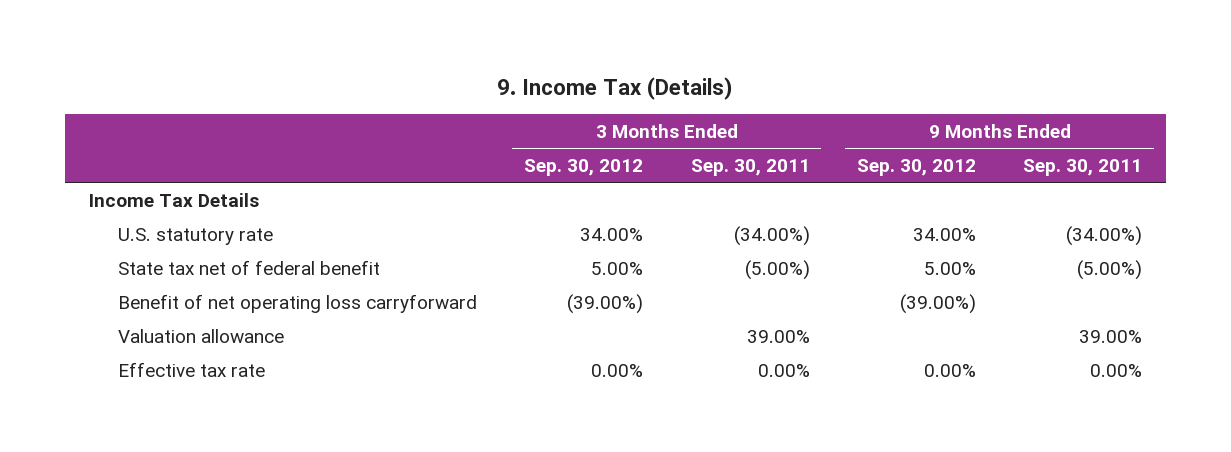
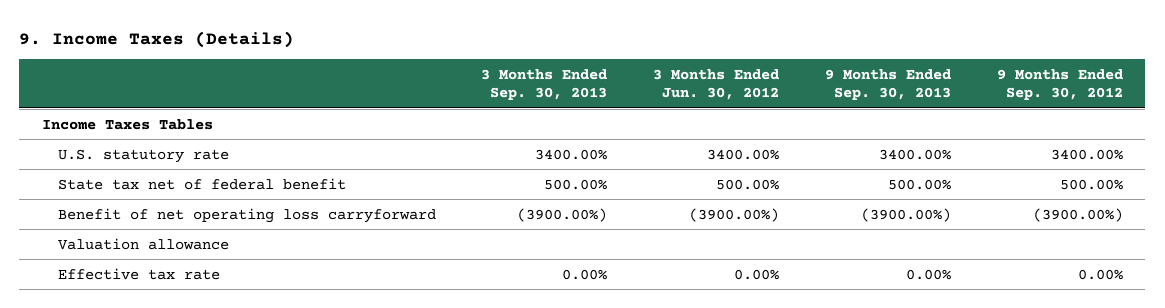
- 9. Income Tax (Details)
+ 9. Income Taxes (Details)
- | 3 Months Ended Sep. 30, 2012 | 3 Months Ended Sep. 30, 2011 | 9 Months Ended Sep. 30, 2012 | 9 Months Ended Sep. 30, 2011
+ | 3 Months Ended Sep. 30, 2013 | 3 Months Ended Jun. 30, 2012 | 9 Months Ended Sep. 30, 2013 | 9 Months Ended Sep. 30, 2012
- Income Tax Details
- U.S. statutory rate | 34.00% | (34.00%) | 34.00% | (34.00%)
- State tax net of federal benefit | 5.00% | (5.00%) | 5.00% | (5.00%)
- Benefit of net operating loss carryforward | (39.00%) | | (39.00%) |
+ Income Taxes Tables
+ U.S. statutory rate | 3400.00% | 3400.00% | 3400.00% | 3400.00%
+ State tax net of federal benefit | 500.00% | 500.00% | 500.00% | 500.00%
+ Benefit of net operating loss carryforward | (3900.00%) | (3900.00%) | (3900.00%) | (3900.00%)

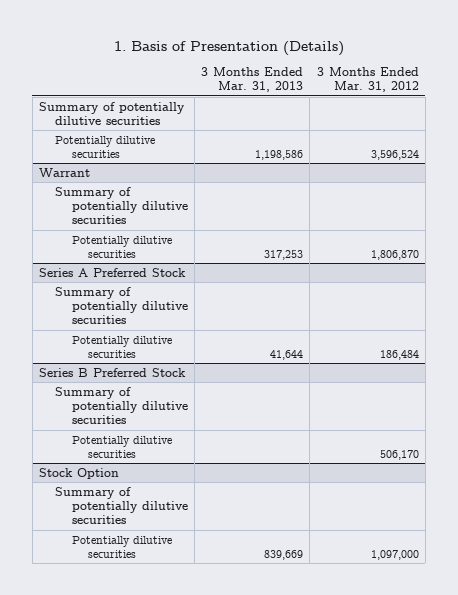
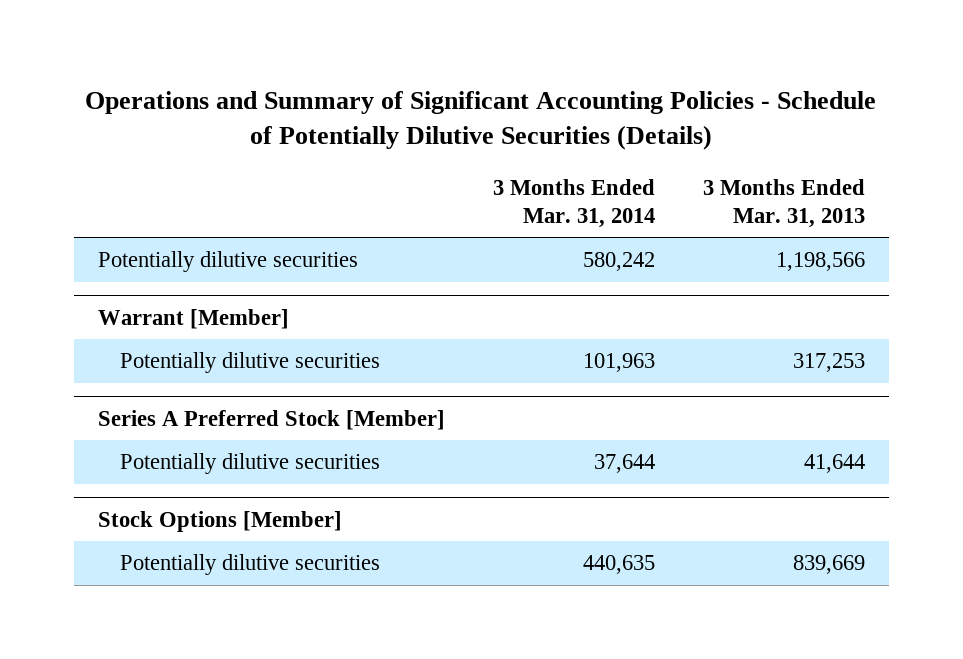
- 1. Basis of Presentation (Details)
+ Operations and Summary of Significant Accounting Policies - Schedule of Potentially Dilutive Securities (Details)
- | 3 Months Ended Mar. 31, 2013 | 3 Months Ended Mar. 31, 2012
+ | 3 Months Ended Mar. 31, 2014 | 3 Months Ended Mar. 31, 2013
- Summary of potentially dilutive securities
- Potentially dilutive securities | 1,198,586 | 3,596,524
- Warrant
- Summary of potentially dilutive securities
+ Potentially dilutive securities | 580,242 | 1,198,566
+ Warrant [Member]
- Series A Preferred Stock
- Summary of potentially dilutive securities
+ Series A Preferred Stock [Member]
- Series B Preferred Stock
- Summary of potentially dilutive securities
- Potentially dilutive securities | | 506,170
- Stock Option
- Summary of potentially dilutive securities
+ Stock Options [Member]

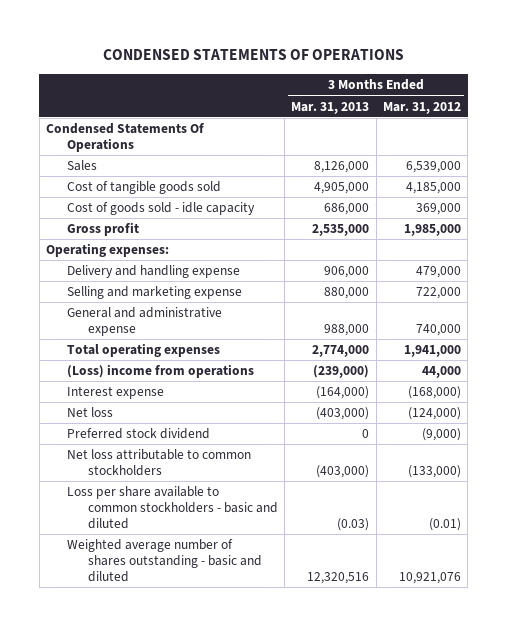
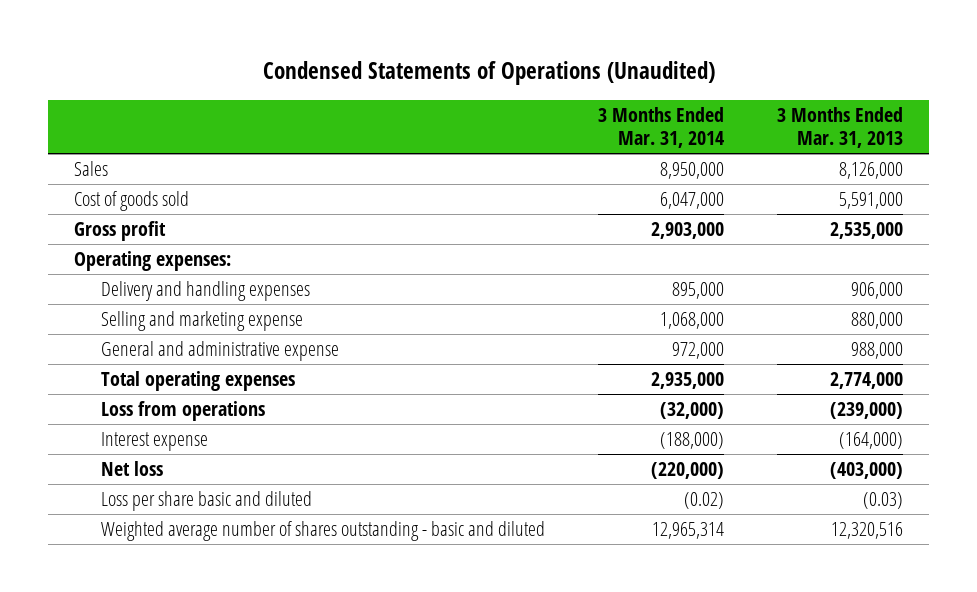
- CONDENSED STATEMENTS OF OPERATIONS
+ Condensed Statements of Operations (Unaudited)
- | 3 Months Ended Mar. 31, 2013 | 3 Months Ended Mar. 31, 2012
+ | 3 Months Ended Mar. 31, 2014 | 3 Months Ended Mar. 31, 2013
- Condensed Statements Of Operations
- Cost of tangible goods sold | 4,905,000 | 4,185,000
- Cost of goods sold - idle capacity | 686,000 | 369,000
+ Cost of goods sold | 6,047,000 | 5,591,000
- Delivery and handling expense | 906,000 | 479,000
+ Delivery and handling expenses | 895,000 | 906,000
- (Loss) income from operations | (239,000) | 44,000
+ Loss from operations | (32,000) | (239,000)
- Preferred stock dividend | 0 | (9,000)
- Net loss attributable to common stockholders | (403,000) | (133,000)
- Loss per share available to common stockholders - basic and diluted | (0.03) | (0.01)
+ Loss per share basic and diluted | (0.02) | (0.03)

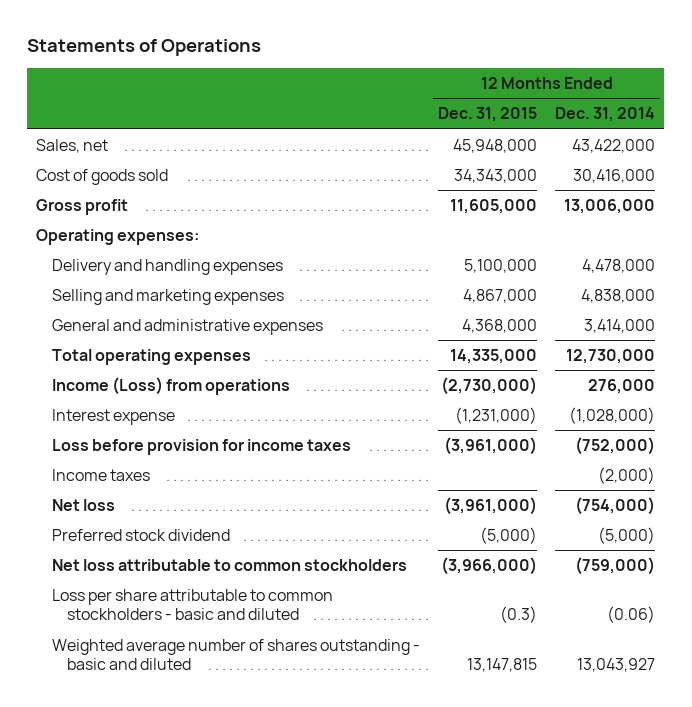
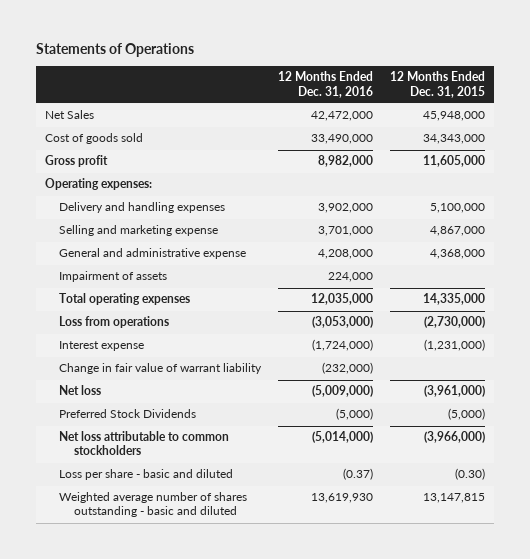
- | 12 Months Ended Dec. 31, 2015 | 12 Months Ended Dec. 31, 2014
+ | 12 Months Ended Dec. 31, 2016 | 12 Months Ended Dec. 31, 2015
- Sales, net | 45,948,000 | 43,422,000
+ Net Sales | 42,472,000 | 45,948,000
- Selling and marketing expenses | 4,867,000 | 4,838,000
- General and administrative expenses | 4,368,000 | 3,414,000
+ Selling and marketing expense | 3,701,000 | 4,867,000
+ General and administrative expense | 4,208,000 | 4,368,000
+ Impairment of assets | 224,000 |
- Income (Loss) from operations | (2,730,000) | 276,000
+ Loss from operations | (3,053,000) | (2,730,000)
- Loss before provision for income taxes | (3,961,000) | (752,000)
- Income taxes | | (2,000)
+ Change in fair value of warrant liability | (232,000) |
- Preferred stock dividend | (5,000) | (5,000)
+ Preferred Stock Dividends | (5,000) | (5,000)
- Loss per share attributable to common stockholders - basic and diluted | (0.3) | (0.06)
+ Loss per share - basic and diluted | (0.37) | (0.30)

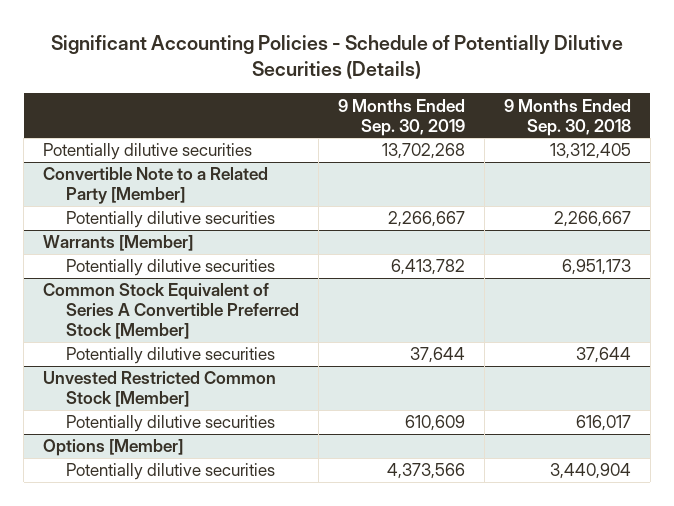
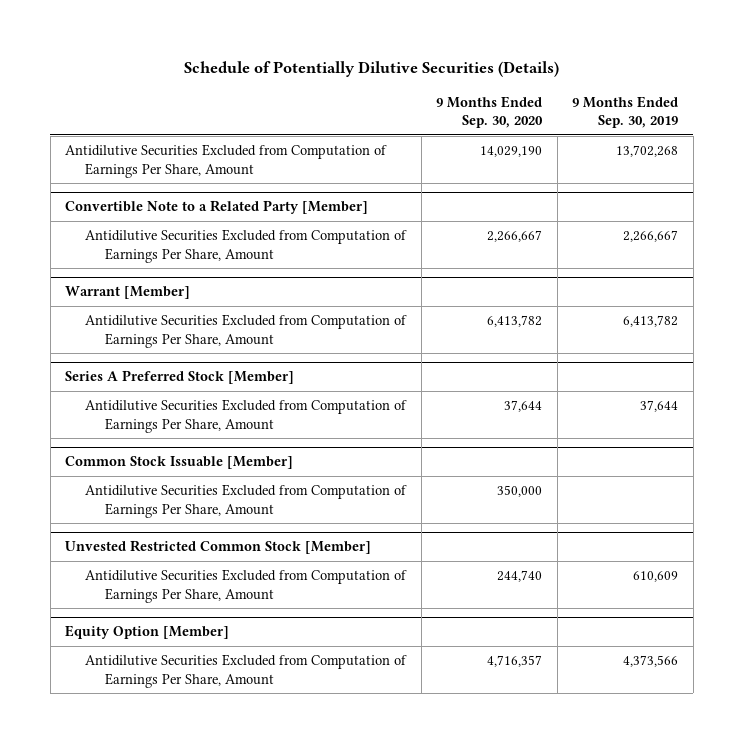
- Significant Accounting Policies - Schedule of Potentially Dilutive Securities (Details)
+ Schedule of Potentially Dilutive Securities (Details)
- | 9 Months Ended Sep. 30, 2019 | 9 Months Ended Sep. 30, 2018
+ | 9 Months Ended Sep. 30, 2020 | 9 Months Ended Sep. 30, 2019
- Potentially dilutive securities | 13,702,268 | 13,312,405
+ Antidilutive Securities Excluded from Computation of Earnings Per Share, Amount | 14,029,190 | 13,702,268
@ Convertible Note to a Related Party [Member]
- Potentially dilutive securities | 2,266,667 | 2,266,667
- Warrants [Member]
- Potentially dilutive securities | 6,413,782 | 6,951,173
- Common Stock Equivalent of Series A Convertible Preferred Stock [Member]
- Potentially dilutive securities | 37,644 | 37,644
@ Convertible Note to a Related Party [Member]
+ Antidilutive Securities Excluded from Computation of Earnings Per Share, Amount | 2,266,667 | 2,266,667
+ Warrant [Member]
+ Antidilutive Securities Excluded from Computation of Earnings Per Share, Amount | 6,413,782 | 6,413,782
+ Series A Preferred Stock [Member]
+ Antidilutive Securities Excluded from Computation of Earnings Per Share, Amount | 37,644 | 37,644
+ Common Stock Issuable [Member]
+ Antidilutive Securities Excluded from Computation of Earnings Per Share, Amount | 350,000 |
@ Unvested Restricted Common Stock [Member]
- Potentially dilutive securities | 610,609 | 616,017
- Options [Member]
- Potentially dilutive securities | 4,373,566 | 3,440,904
@ Unvested Restricted Common Stock [Member]
+ Antidilutive Securities Excluded from Computation of Earnings Per Share, Amount | 244,740 | 610,609
+ Equity Option [Member]
+ Antidilutive Securities Excluded from Computation of Earnings Per Share, Amount | 4,716,357 | 4,373,566

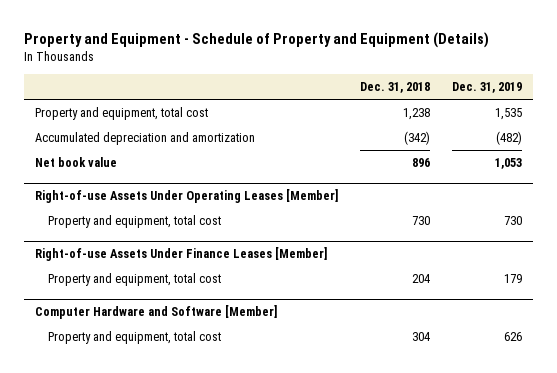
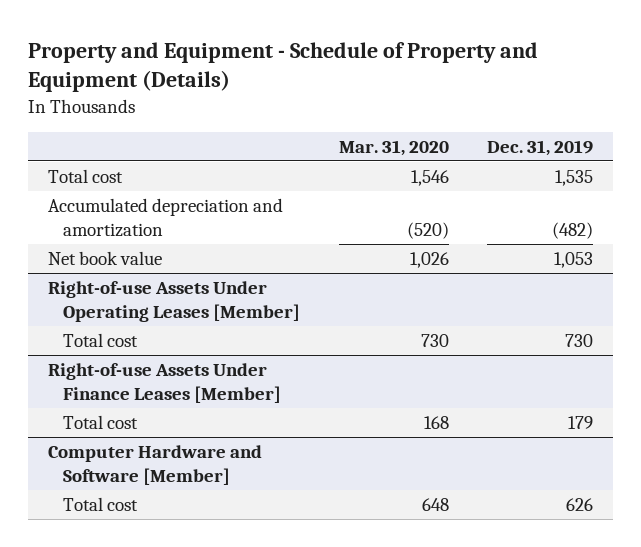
- | Dec. 31, 2018 | Dec. 31, 2019
+ | Mar. 31, 2020 | Dec. 31, 2019
- Property and equipment, total cost | 1,238 | 1,535
+ Total cost | 1,546 | 1,535
@ Right-of-use Assets Under Operating Leases [Member]
- Property and equipment, total cost | 730 | 730
+ Total cost | 730 | 730
@ Right-of-use Assets Under Finance Leases [Member]
- Property and equipment, total cost | 204 | 179
+ Total cost | 168 | 179
@ Computer Hardware and Software [Member]
- Property and equipment, total cost | 304 | 626
+ Total cost | 648 | 626

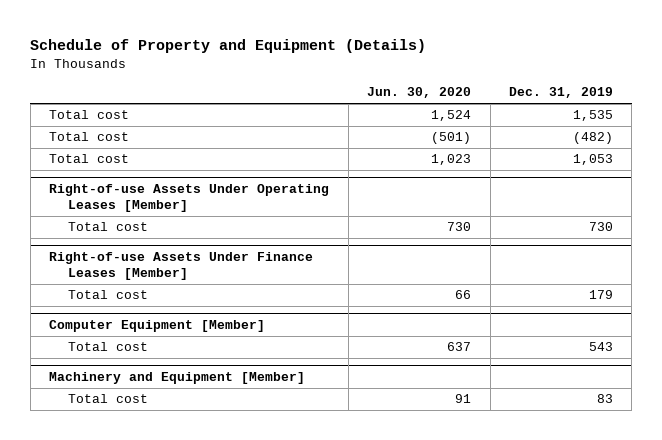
- Property and Equipment - Schedule of Property and Equipment (Details)
+ Schedule of Property and Equipment (Details)
- | Mar. 31, 2020 | Dec. 31, 2019
+ | Jun. 30, 2020 | Dec. 31, 2019
- Accumulated depreciation and amortization | (520) | (482)
- Net book value | 1,026 | 1,053
+ Total cost | (501) | (482)
+ Total cost | 1,023 | 1,053
- Computer Hardware and Software [Member]
- Total cost | 648 | 626
+ Computer Equipment [Member]
+ Total cost | 637 | 543
+ Machinery and Equipment [Member]
+ Total cost | 91 | 83

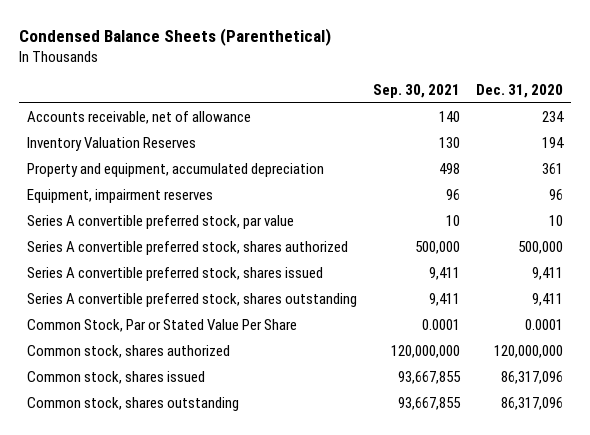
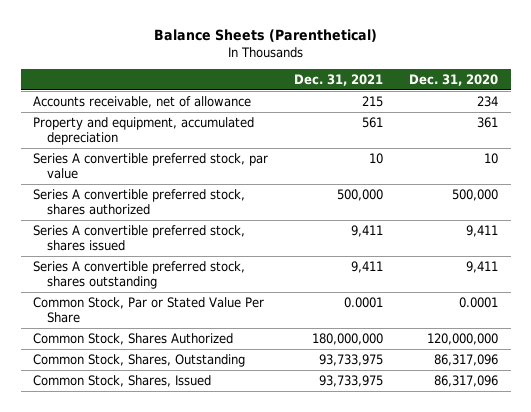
- Condensed Balance Sheets (Parenthetical)
+ Balance Sheets (Parenthetical)
- | Sep. 30, 2021 | Dec. 31, 2020
+ | Dec. 31, 2021 | Dec. 31, 2020
- Inventory Valuation Reserves | 130 | 194
- Equipment, impairment reserves | 96 | 96
- Common stock, shares authorized | 120,000,000 | 120,000,000
- Common stock, shares issued | 93,667,855 | 86,317,096
- Common stock, shares outstanding | 93,667,855 | 86,317,096
+ Common Stock, Shares Authorized | 180,000,000 | 120,000,000
+ Common Stock, Shares, Outstanding | 93,733,975 | 86,317,096
+ Common Stock, Shares, Issued | 93,733,975 | 86,317,096

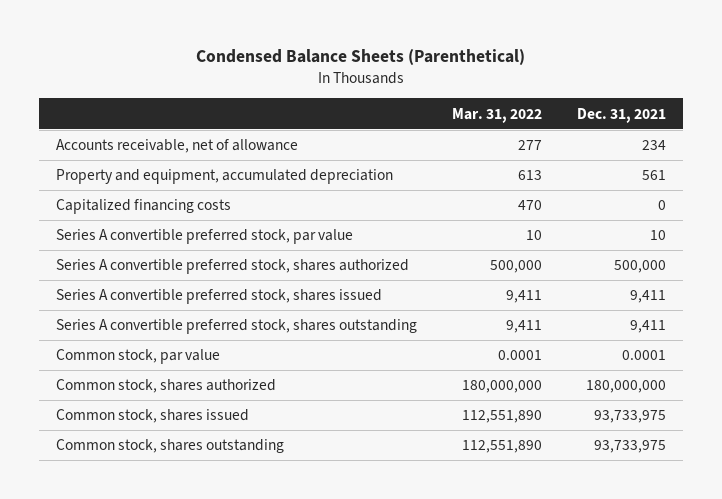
- Balance Sheets (Parenthetical)
+ Condensed Balance Sheets (Parenthetical)
- | Dec. 31, 2021 | Dec. 31, 2020
+ | Mar. 31, 2022 | Dec. 31, 2021
- Accounts receivable, net of allowance | 215 | 234
+ Accounts receivable, net of allowance | 277 | 234
+ Capitalized financing costs | 470 | 0
- Common Stock, Par or Stated Value Per Share | 0.0001 | 0.0001
- Common Stock, Shares Authorized | 180,000,000 | 120,000,000
- Common Stock, Shares, Outstanding | 93,733,975 | 86,317,096
- Common Stock, Shares, Issued | 93,733,975 | 86,317,096
+ Common stock, par value | 0.0001 | 0.0001
+ Common stock, shares authorized | 180,000,000 | 180,000,000
+ Common stock, shares issued | 112,551,890 | 93,733,975
+ Common stock, shares outstanding | 112,551,890 | 93,733,975

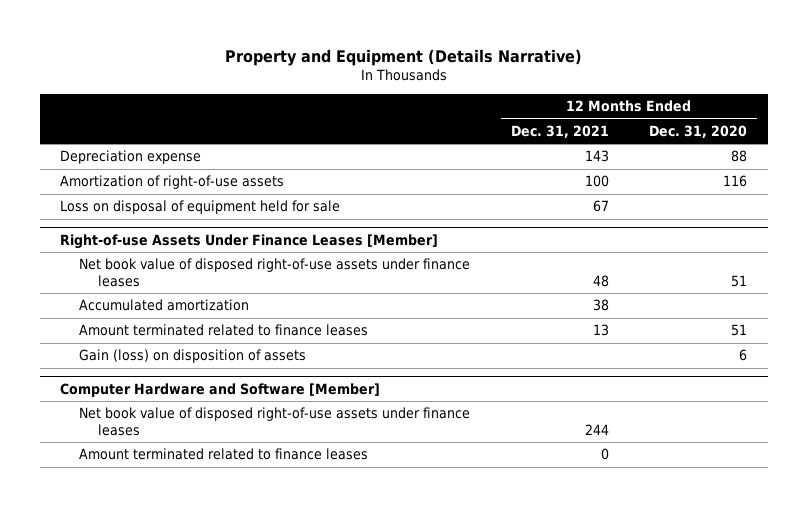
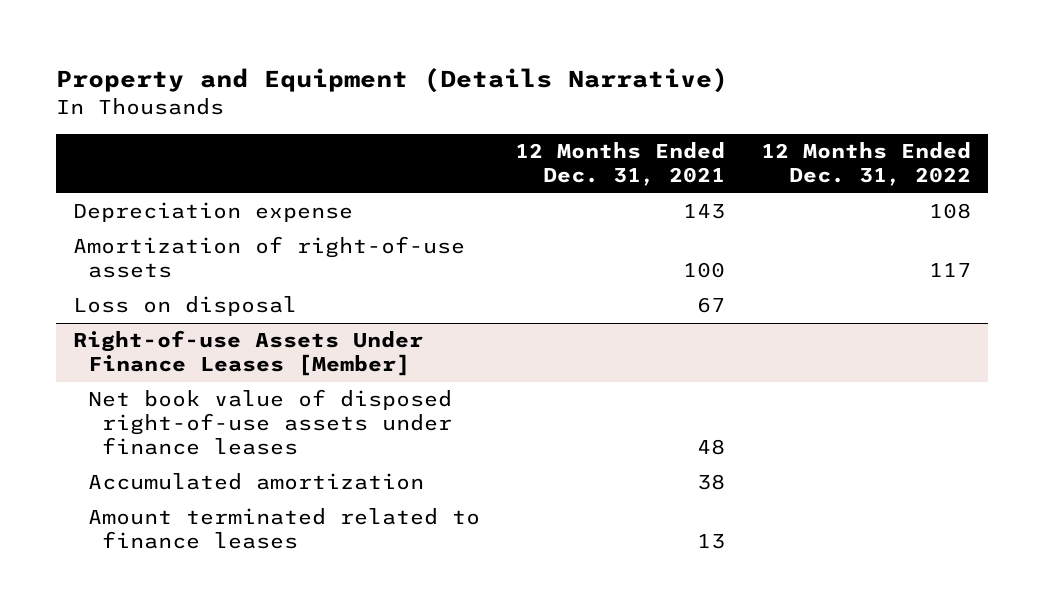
- | 12 Months Ended Dec. 31, 2021 | 12 Months Ended Dec. 31, 2020
+ | 12 Months Ended Dec. 31, 2021 | 12 Months Ended Dec. 31, 2022
- Loss on disposal of equipment held for sale | 67 |
+ Loss on disposal | 67 |
@ Right-of-use Assets Under Finance Leases [Member]
- Gain (loss) on disposition of assets | | 6
- Computer Hardware and Software [Member]
- Net book value of disposed right-of-use assets under finance leases | 244 |
- Amount terminated related to finance leases | 0 |

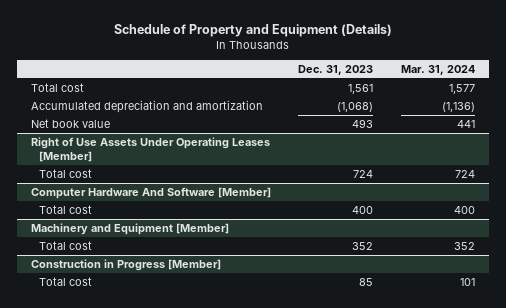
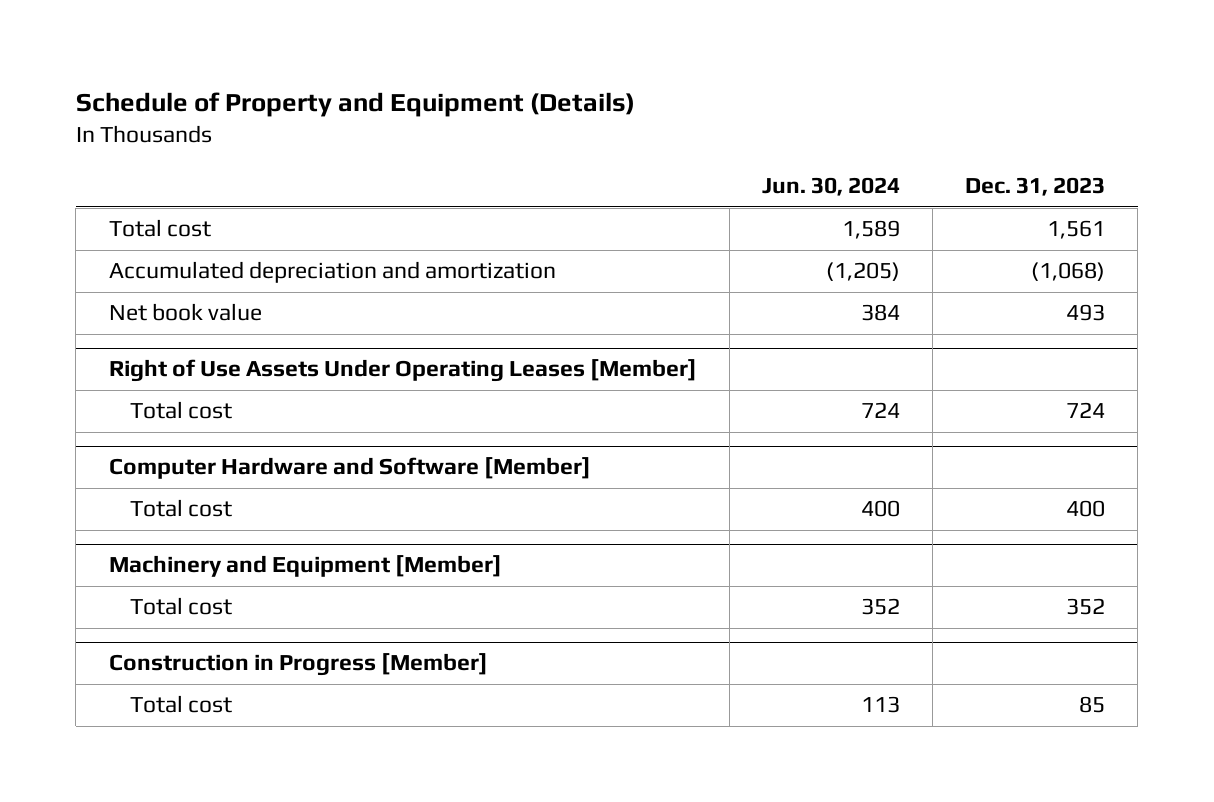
- | Dec. 31, 2023 | Mar. 31, 2024
+ | Jun. 30, 2024 | Dec. 31, 2023
- Computer Hardware And Software [Member]
+ Computer Hardware and Software [Member]

